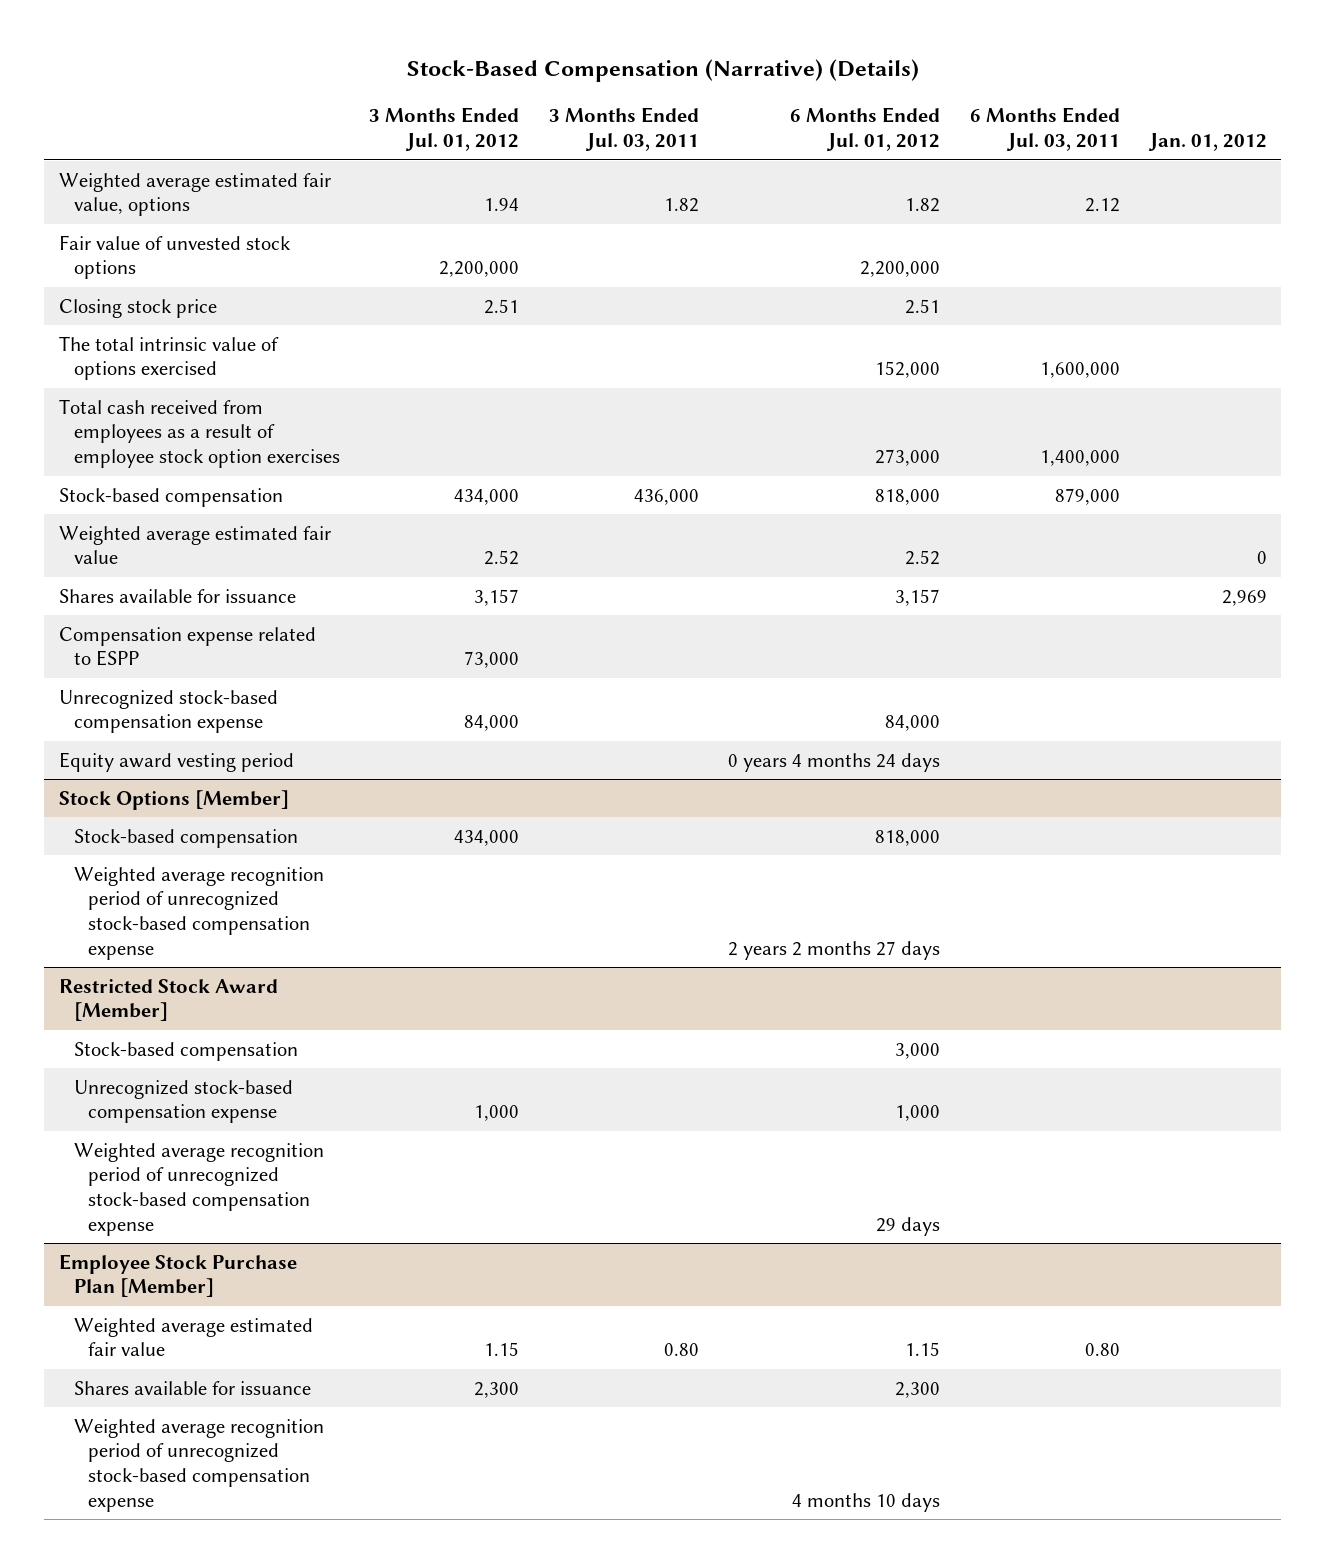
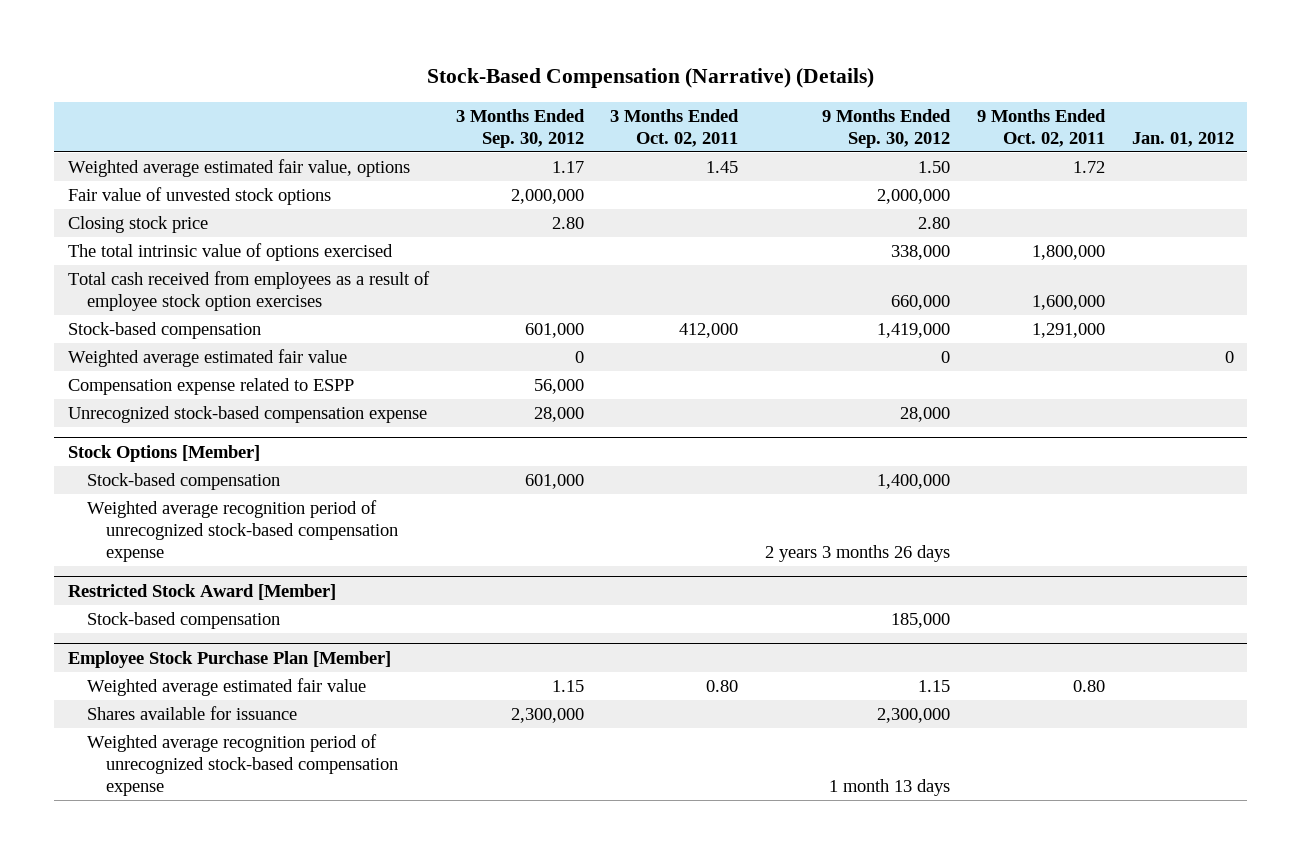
- | 3 Months Ended Jul. 01, 2012 | 3 Months Ended Jul. 03, 2011 | 6 Months Ended Jul. 01, 2012 | 6 Months Ended Jul. 03, 2011 | Jan. 01, 2012
+ | 3 Months Ended Sep. 30, 2012 | 3 Months Ended Oct. 02, 2011 | 9 Months Ended Sep. 30, 2012 | 9 Months Ended Oct. 02, 2011 | Jan. 01, 2012
- Shares available for issuance | 3,157 | | 3,157 | | 2,969
- Equity award vesting period | | | 0 years 4 months 24 days | |
@ Restricted Stock Award [Member]
- Unrecognized stock-based compensation expense | 1,000 | | 1,000 | |
- Weighted average recognition period of unrecognized stock-based compensation expense | | | 29 days | |

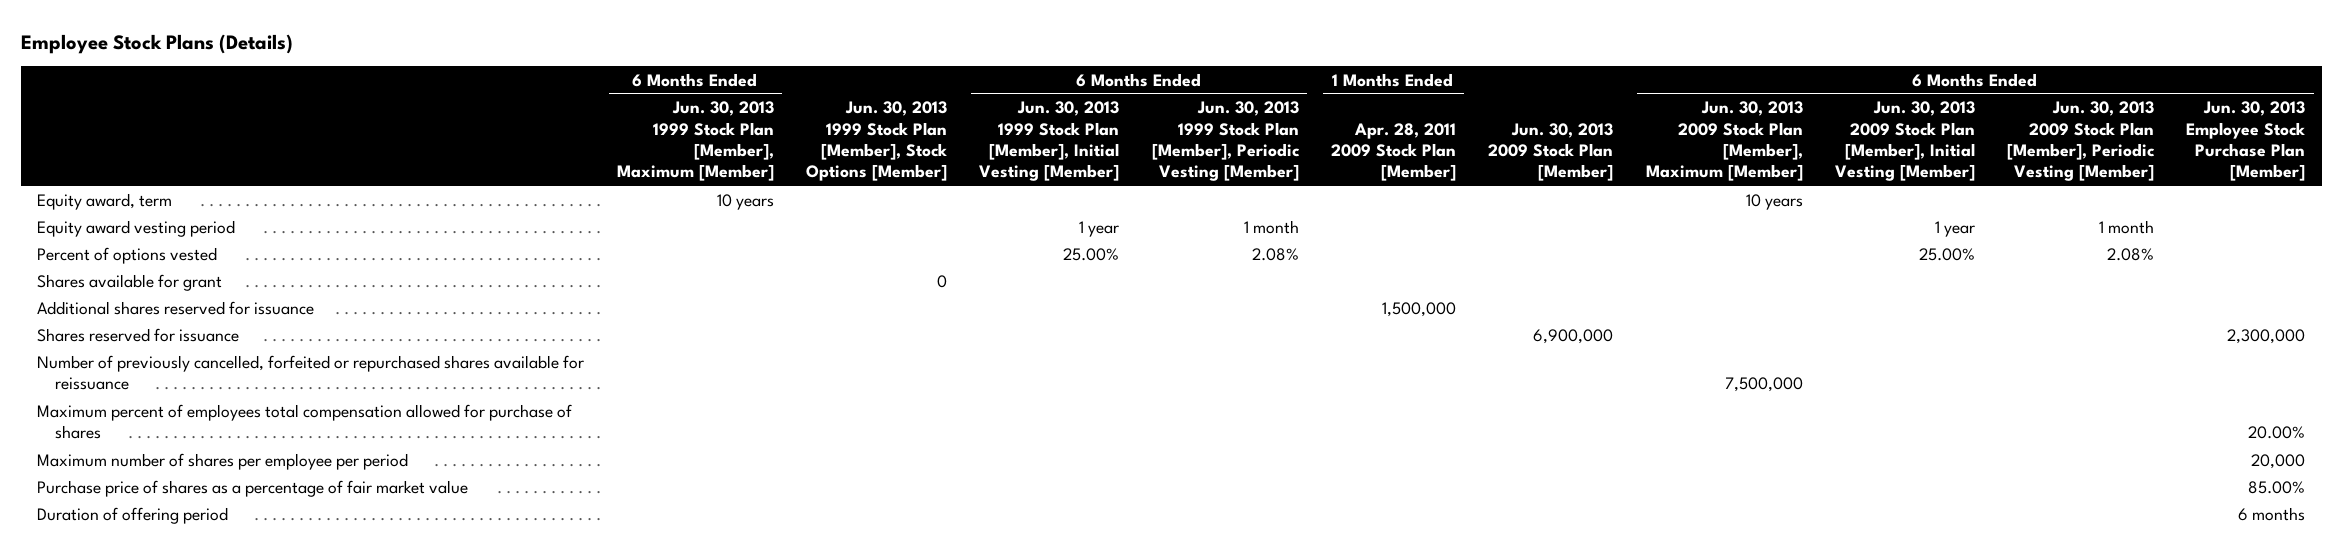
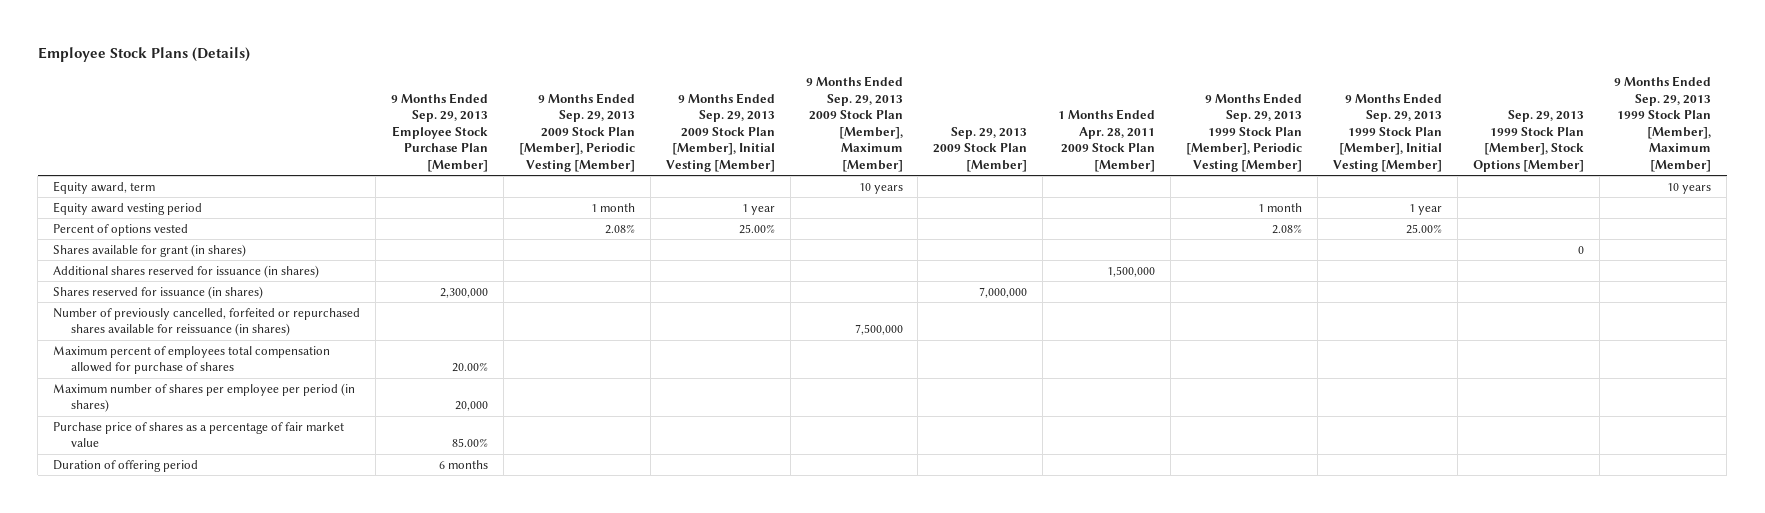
- | 6 Months Ended Jun. 30, 2013 1999 Stock Plan [Member], Maximum [Member] | Jun. 30, 2013 1999 Stock Plan [Member], Stock Options [Member] | 6 Months Ended Jun. 30, 2013 1999 Stock Plan [Member], Initial Vesting [Member] | 6 Months Ended Jun. 30, 2013 1999 Stock Plan [Member], Periodic Vesting [Member] | 1 Months Ended Apr. 28, 2011 2009 Stock Plan [Member] | Jun. 30, 2013 2009 Stock Plan [Member] | 6 Months Ended Jun. 30, 2013 2009 Stock Plan [Member], Maximum [Member] | 6 Months Ended Jun. 30, 2013 2009 Stock Plan [Member], Initial Vesting [Member] | 6 Months Ended Jun. 30, 2013 2009 Stock Plan [Member], Periodic Vesting [Member] | 6 Months Ended Jun. 30, 2013 Employee Stock Purchase Plan [Member]
+ | 9 Months Ended Sep. 29, 2013 Employee Stock Purchase Plan [Member] | 9 Months Ended Sep. 29, 2013 2009 Stock Plan [Member], Periodic Vesting [Member] | 9 Months Ended Sep. 29, 2013 2009 Stock Plan [Member], Initial Vesting [Member] | 9 Months Ended Sep. 29, 2013 2009 Stock Plan [Member], Maximum [Member] | Sep. 29, 2013 2009 Stock Plan [Member] | 1 Months Ended Apr. 28, 2011 2009 Stock Plan [Member] | 9 Months Ended Sep. 29, 2013 1999 Stock Plan [Member], Periodic Vesting [Member] | 9 Months Ended Sep. 29, 2013 1999 Stock Plan [Member], Initial Vesting [Member] | Sep. 29, 2013 1999 Stock Plan [Member], Stock Options [Member] | 9 Months Ended Sep. 29, 2013 1999 Stock Plan [Member], Maximum [Member]
- Shares available for grant | | 0 | | | | | | | |
- Additional shares reserved for issuance | | | | | 1,500,000 | | | | |
- Shares reserved for issuance | | | | | | 6,900,000 | | | | 2,300,000
- Number of previously cancelled, forfeited or repurchased shares available for reissuance | | | | | | | 7,500,000 | | |
+ Shares available for grant (in shares) | | | | | | | | | 0 |
+ Additional shares reserved for issuance (in shares) | | | | | | 1,500,000 | | | |
+ Shares reserved for issuance (in shares) | 2,300,000 | | | | 7,000,000 | | | | |
+ Number of previously cancelled, forfeited or repurchased shares available for reissuance (in shares) | | | | 7,500,000 | | | | | |
- Maximum number of shares per employee per period | | | | | | | | | | 20,000
+ Maximum number of shares per employee per period (in shares) | 20,000 | | | | | | | | |

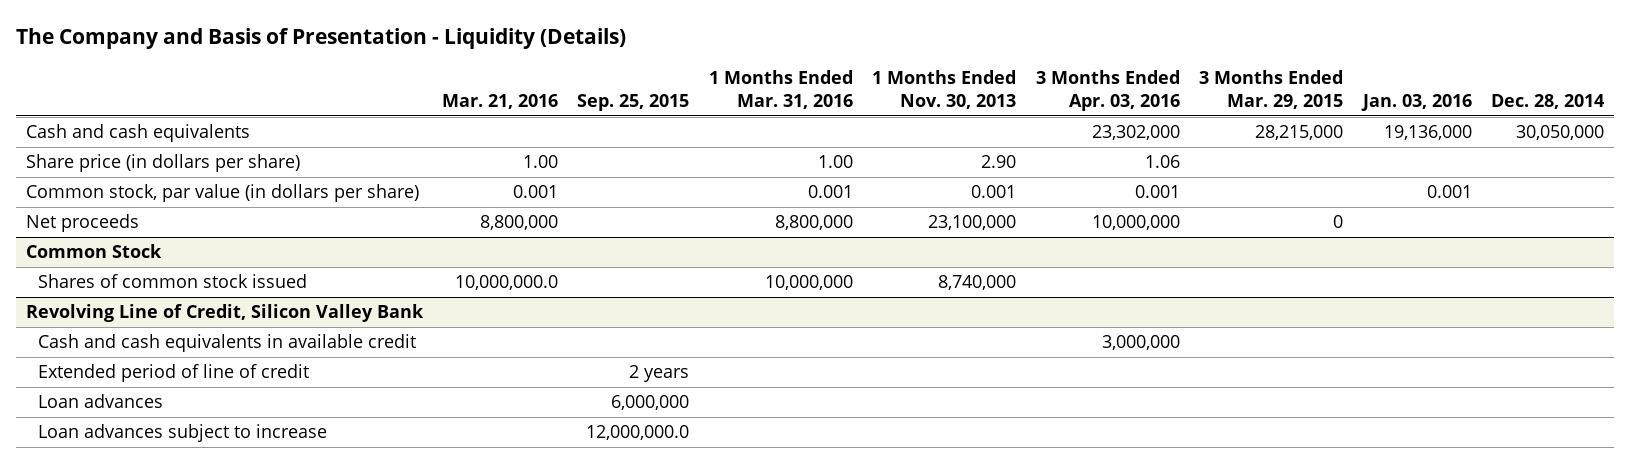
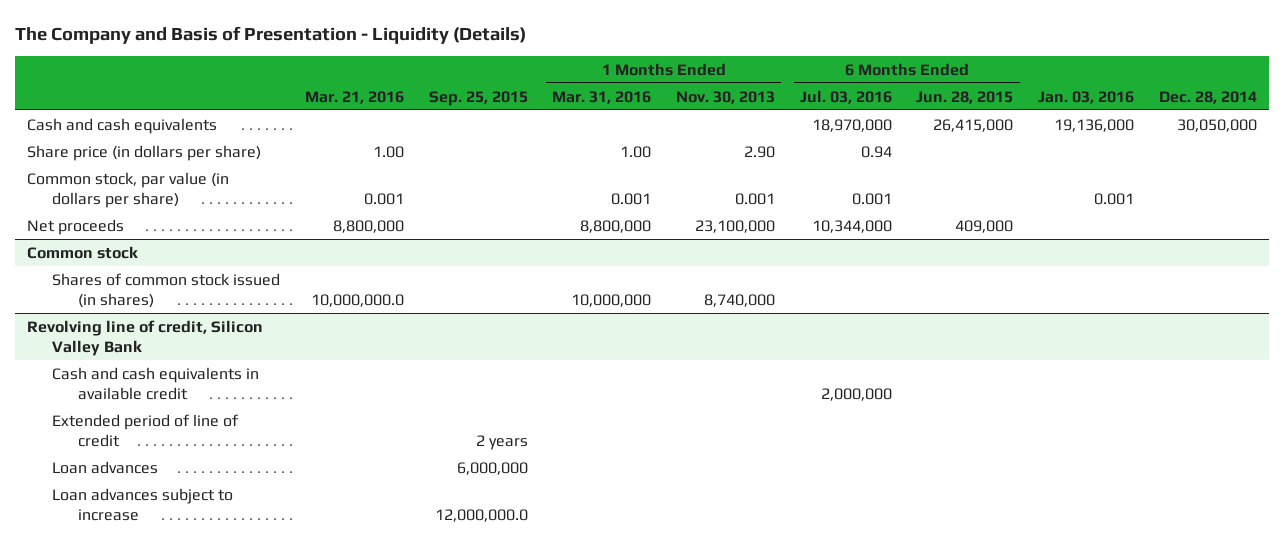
- | Mar. 21, 2016 | Sep. 25, 2015 | 1 Months Ended Mar. 31, 2016 | 1 Months Ended Nov. 30, 2013 | 3 Months Ended Apr. 03, 2016 | 3 Months Ended Mar. 29, 2015 | Jan. 03, 2016 | Dec. 28, 2014
+ | Mar. 21, 2016 | Sep. 25, 2015 | 1 Months Ended Mar. 31, 2016 | 1 Months Ended Nov. 30, 2013 | 6 Months Ended Jul. 03, 2016 | 6 Months Ended Jun. 28, 2015 | Jan. 03, 2016 | Dec. 28, 2014
- Common Stock
- Shares of common stock issued | 10,000,000.0 | | 10,000,000 | 8,740,000 | | | |
- Revolving Line of Credit, Silicon Valley Bank
+ Common stock
+ Shares of common stock issued (in shares) | 10,000,000.0 | | 10,000,000 | 8,740,000 | | | |
+ Revolving line of credit, Silicon Valley Bank

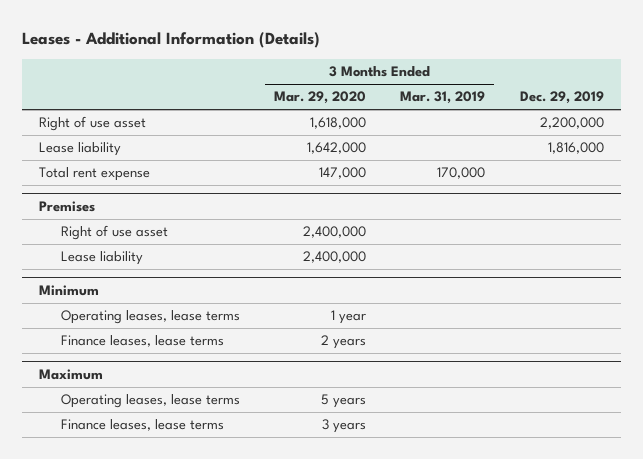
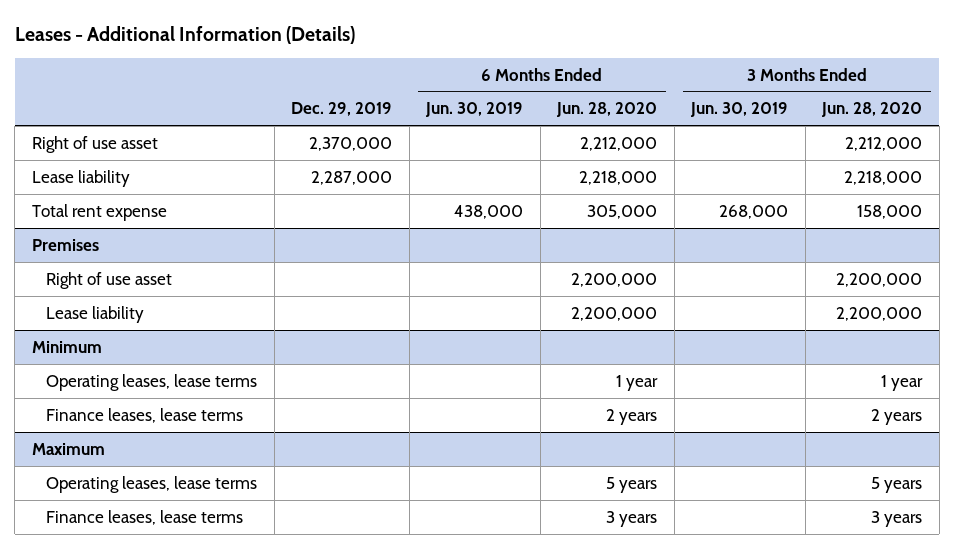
- | 3 Months Ended Mar. 29, 2020 | 3 Months Ended Mar. 31, 2019 | Dec. 29, 2019
+ | Dec. 29, 2019 | 6 Months Ended Jun. 30, 2019 | 6 Months Ended Jun. 28, 2020 | 3 Months Ended Jun. 30, 2019 | 3 Months Ended Jun. 28, 2020
- Right of use asset | 1,618,000 | | 2,200,000
- Lease liability | 1,642,000 | | 1,816,000
+ Right of use asset | 2,370,000 | | 2,212,000 | | 2,212,000
+ Lease liability | 2,287,000 | | 2,218,000 | | 2,218,000

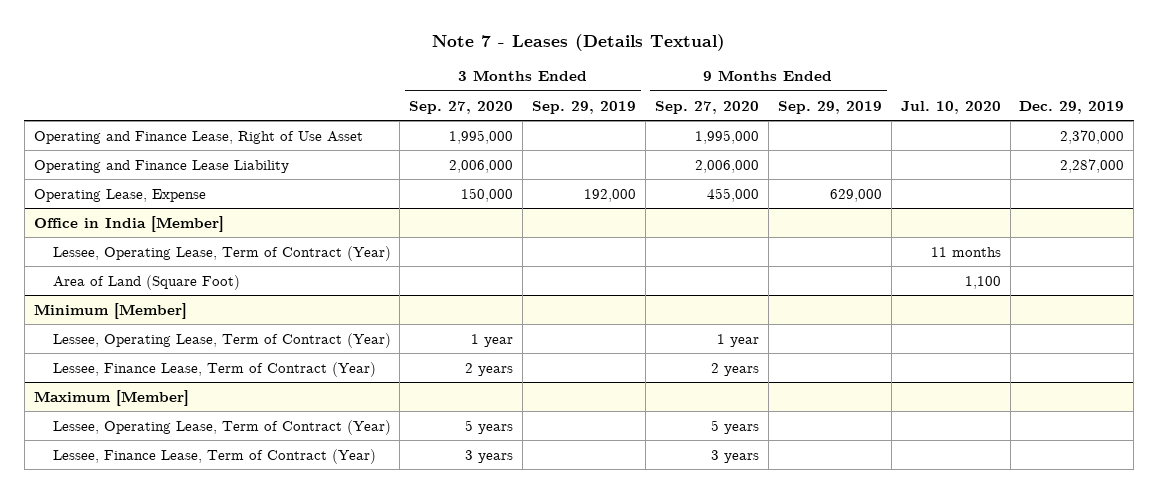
- Leases - Additional Information (Details)
+ Note 7 - Leases (Details Textual)
- | Dec. 29, 2019 | 6 Months Ended Jun. 30, 2019 | 6 Months Ended Jun. 28, 2020 | 3 Months Ended Jun. 30, 2019 | 3 Months Ended Jun. 28, 2020
+ | 3 Months Ended Sep. 27, 2020 | 3 Months Ended Sep. 29, 2019 | 9 Months Ended Sep. 27, 2020 | 9 Months Ended Sep. 29, 2019 | Jul. 10, 2020 | Dec. 29, 2019
- Right of use asset | 2,370,000 | | 2,212,000 | | 2,212,000
- Lease liability | 2,287,000 | | 2,218,000 | | 2,218,000
- Total rent expense | | 438,000 | 305,000 | 268,000 | 158,000
- Premises
- Right of use asset | | | 2,200,000 | | 2,200,000
- Lease liability | | | 2,200,000 | | 2,200,000
- Minimum
- Operating leases, lease terms | | | 1 year | | 1 year
- Finance leases, lease terms | | | 2 years | | 2 years
- Maximum
- Operating leases, lease terms | | | 5 years | | 5 years
- Finance leases, lease terms | | | 3 years | | 3 years
+ Operating and Finance Lease, Right of Use Asset | 1,995,000 | | 1,995,000 | | | 2,370,000
+ Operating and Finance Lease Liability | 2,006,000 | | 2,006,000 | | | 2,287,000
+ Operating Lease, Expense | 150,000 | 192,000 | 455,000 | 629,000 | |
+ Office in India [Member]
+ Lessee, Operating Lease, Term of Contract (Year) | | | | | 11 months |
+ Area of Land (Square Foot) | | | | | 1,100 |
+ Minimum [Member]
+ Lessee, Operating Lease, Term of Contract (Year) | 1 year | | 1 year | | |
+ Lessee, Finance Lease, Term of Contract (Year) | 2 years | | 2 years | | |
+ Maximum [Member]
+ Lessee, Operating Lease, Term of Contract (Year) | 5 years | | 5 years | | |
+ Lessee, Finance Lease, Term of Contract (Year) | 3 years | | 3 years | | |

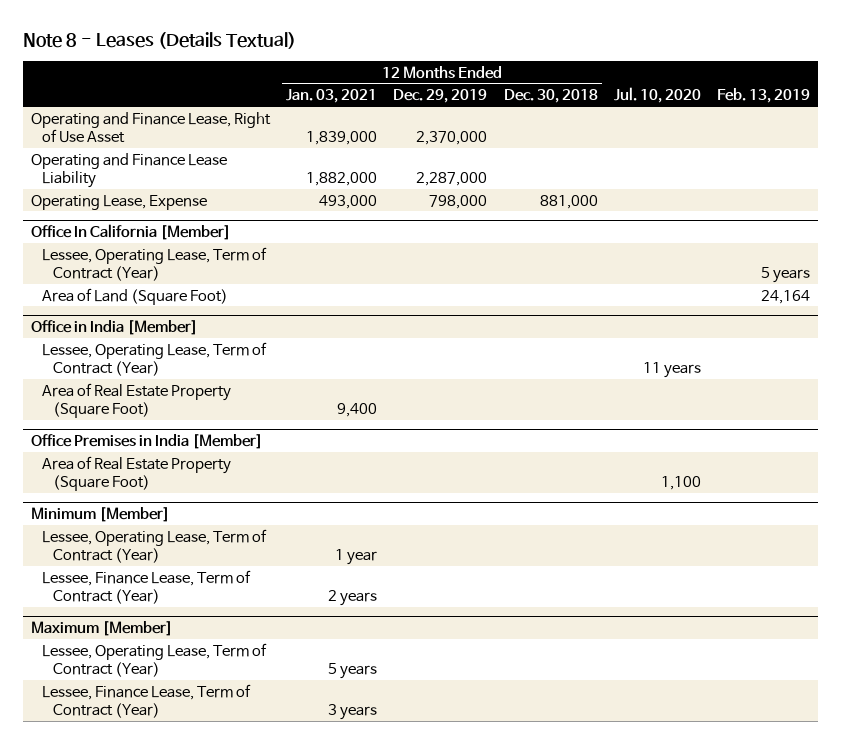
- Note 7 - Leases (Details Textual)
+ Note 8 - Leases (Details Textual)
- | 3 Months Ended Sep. 27, 2020 | 3 Months Ended Sep. 29, 2019 | 9 Months Ended Sep. 27, 2020 | 9 Months Ended Sep. 29, 2019 | Jul. 10, 2020 | Dec. 29, 2019
+ | 12 Months Ended Jan. 03, 2021 | 12 Months Ended Dec. 29, 2019 | 12 Months Ended Dec. 30, 2018 | Jul. 10, 2020 | Feb. 13, 2019
+ Office In California [Member]
+ Lessee, Operating Lease, Term of Contract (Year) | | | | | 5 years
+ Area of Land (Square Foot) | | | | | 24,164
@ Office in India [Member]
- Lessee, Operating Lease, Term of Contract (Year) | | | | | 11 months |
- Area of Land (Square Foot) | | | | | 1,100 |
+ Lessee, Operating Lease, Term of Contract (Year) | | | | 11 years |
+ Area of Real Estate Property (Square Foot) | 9,400 | | | |
+ Office Premises in India [Member]
+ Area of Real Estate Property (Square Foot) | | | | 1,100 |

